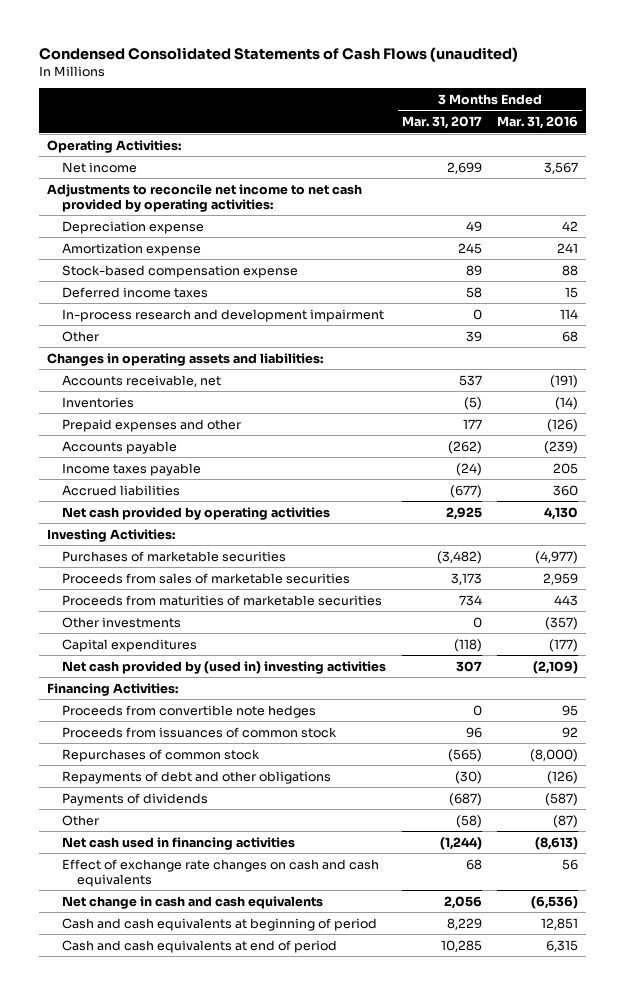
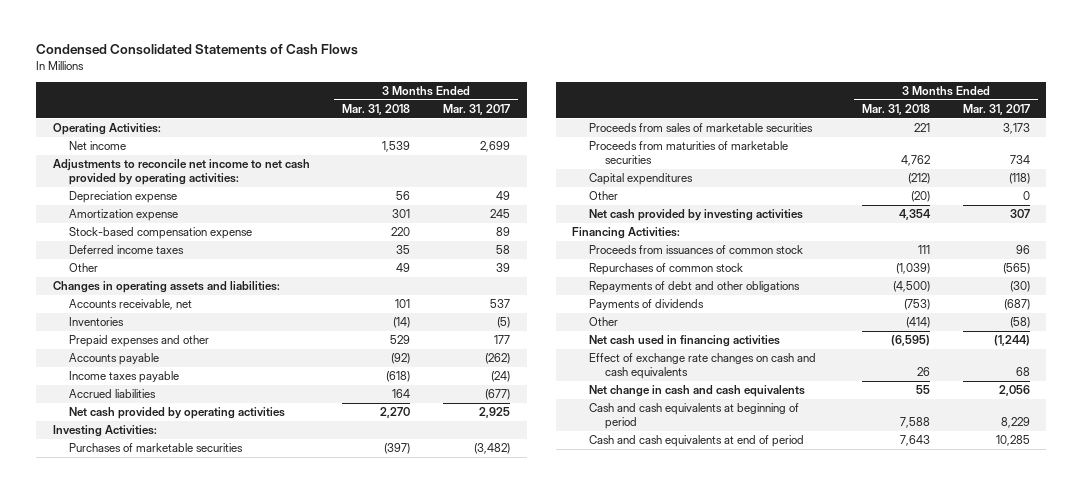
- Condensed Consolidated Statements of Cash Flows (unaudited)
+ Condensed Consolidated Statements of Cash Flows
- | 3 Months Ended Mar. 31, 2017 | 3 Months Ended Mar. 31, 2016
+ | 3 Months Ended Mar. 31, 2018 | 3 Months Ended Mar. 31, 2017
- In-process research and development impairment | 0 | 114
- Other investments | 0 | (357)
- Net cash provided by (used in) investing activities | 307 | (2,109)
+ Other | (20) | 0
+ Net cash provided by investing activities | 4,354 | 307
- Proceeds from convertible note hedges | 0 | 95

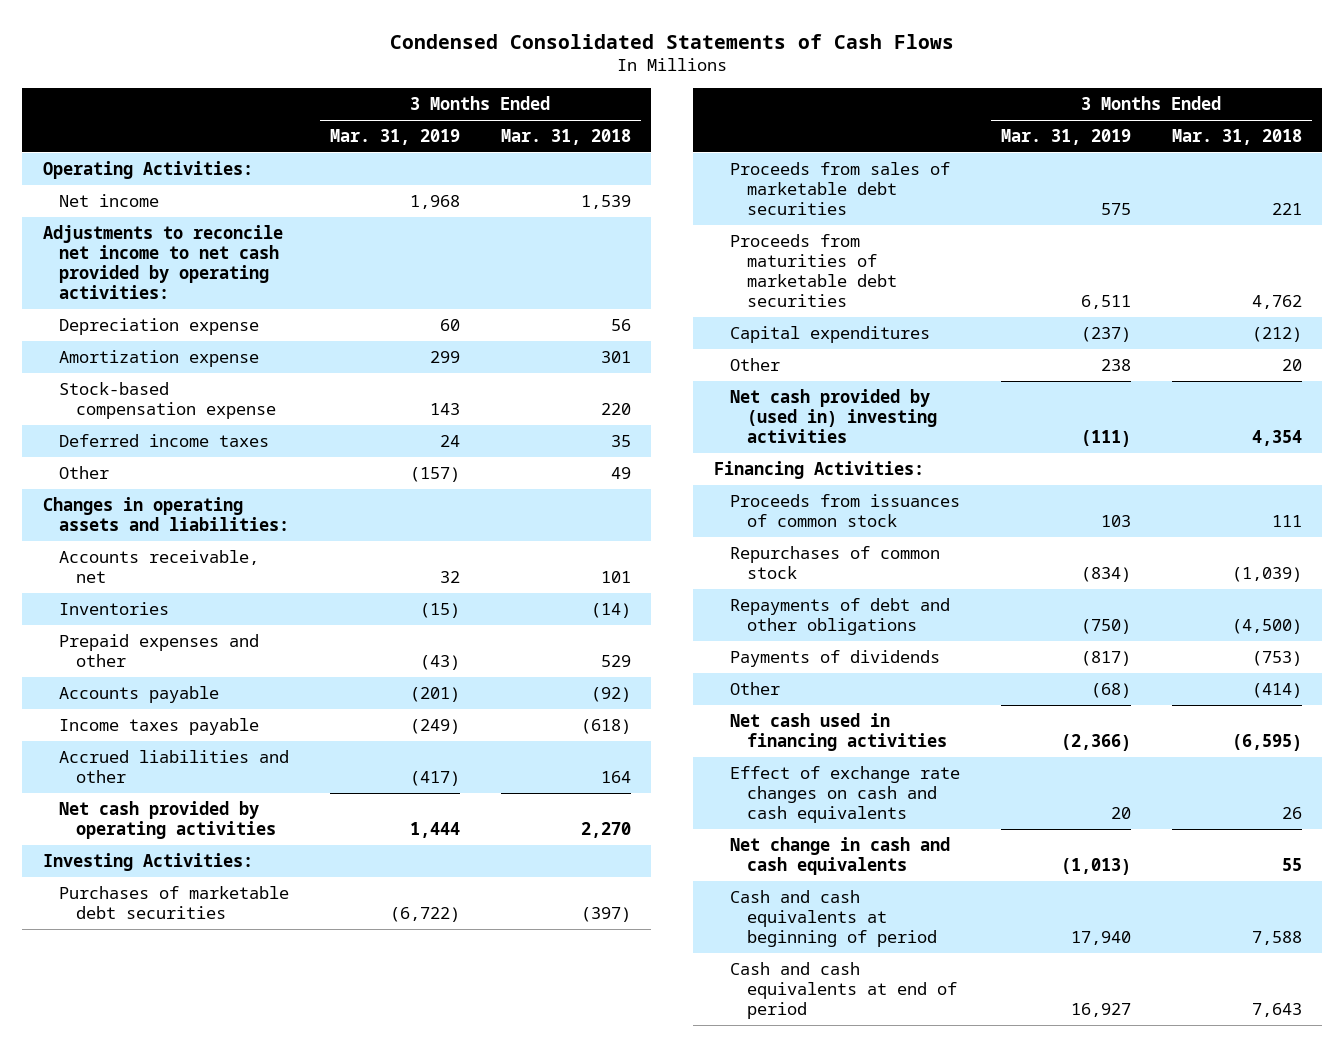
- | 3 Months Ended Mar. 31, 2018 | 3 Months Ended Mar. 31, 2017
+ | 3 Months Ended Mar. 31, 2019 | 3 Months Ended Mar. 31, 2018
- Accrued liabilities | 164 | (677)
+ Accrued liabilities and other | (417) | 164
- Purchases of marketable securities | (397) | (3,482)
- Proceeds from sales of marketable securities | 221 | 3,173
- Proceeds from maturities of marketable securities | 4,762 | 734
+ Purchases of marketable debt securities | (6,722) | (397)
+ Proceeds from sales of marketable debt securities | 575 | 221
+ Proceeds from maturities of marketable debt securities | 6,511 | 4,762
- Other | (20) | 0
- Net cash provided by investing activities | 4,354 | 307
+ Other | 238 | 20
+ Net cash provided by (used in) investing activities | (111) | 4,354

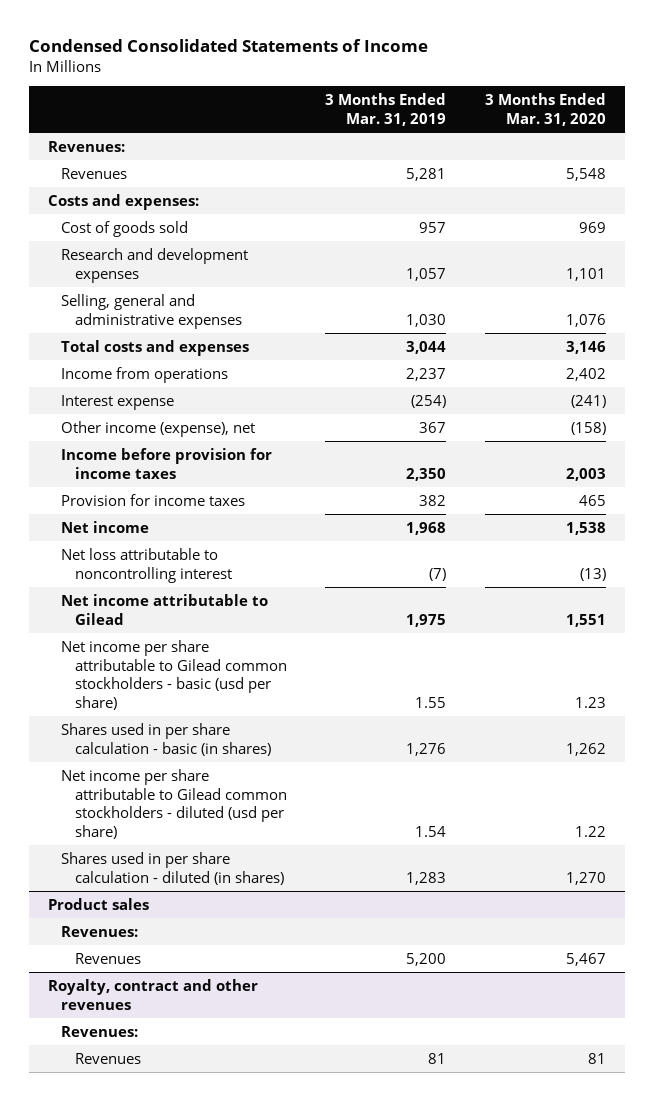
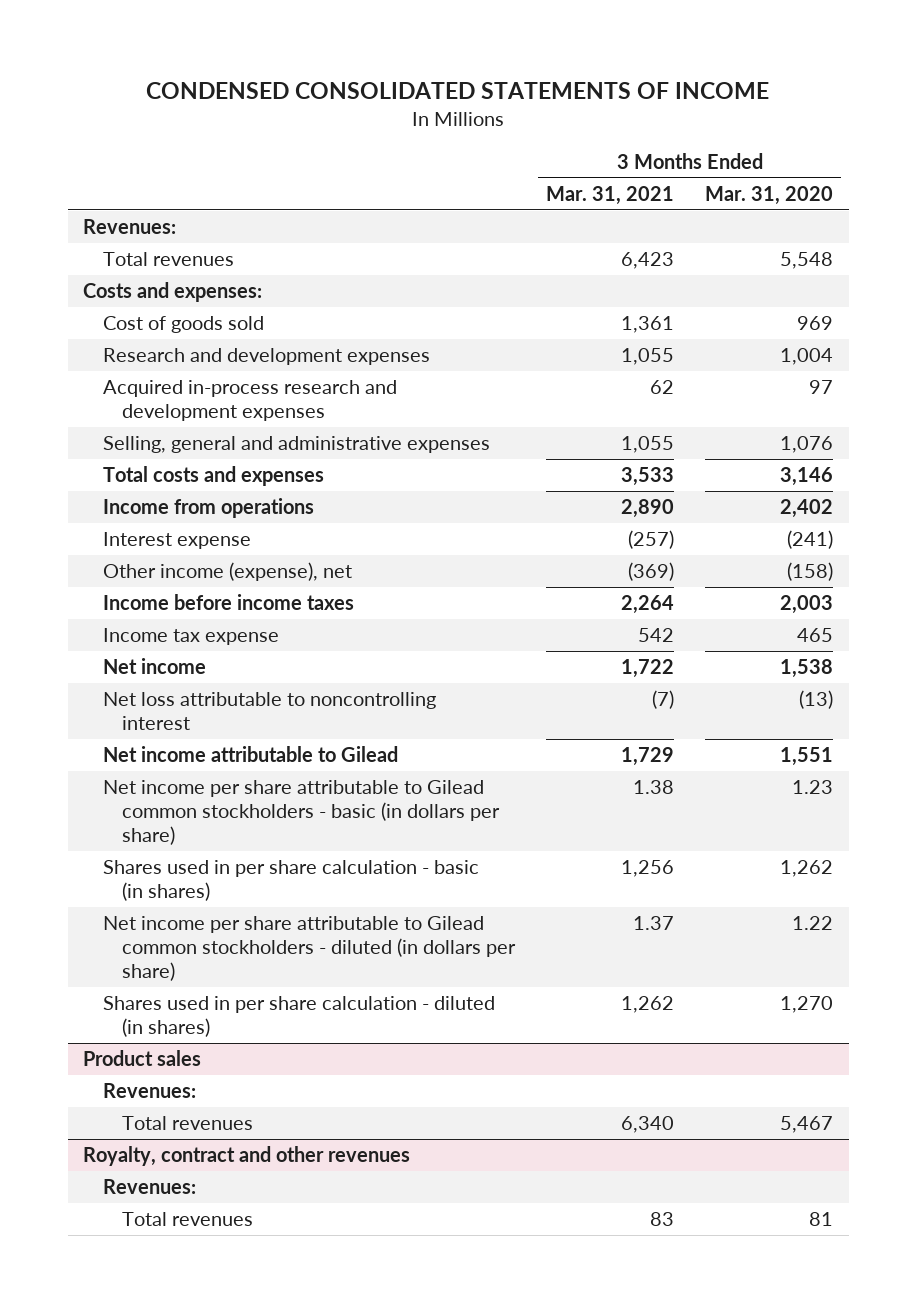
- Condensed Consolidated Statements of Income
+ CONDENSED CONSOLIDATED STATEMENTS OF INCOME
- | 3 Months Ended Mar. 31, 2019 | 3 Months Ended Mar. 31, 2020
+ | 3 Months Ended Mar. 31, 2021 | 3 Months Ended Mar. 31, 2020
- Revenues | 5,281 | 5,548
+ Total revenues | 6,423 | 5,548
- Research and development expenses | 1,057 | 1,101
+ Research and development expenses | 1,055 | 1,004
+ Acquired in-process research and development expenses | 62 | 97
- Income before provision for income taxes | 2,350 | 2,003
- Provision for income taxes | 382 | 465
+ Income before income taxes | 2,264 | 2,003
+ Income tax expense | 542 | 465
- Net income per share attributable to Gilead common stockholders - basic (usd per share) | 1.55 | 1.23
+ Net income per share attributable to Gilead common stockholders - basic (in dollars per share) | 1.38 | 1.23
- Net income per share attributable to Gilead common stockholders - diluted (usd per share) | 1.54 | 1.22
+ Net income per share attributable to Gilead common stockholders - diluted (in dollars per share) | 1.37 | 1.22
@ Product sales
- Revenues | 5,200 | 5,467
+ Total revenues | 6,340 | 5,467
@ Royalty, contract and other revenues
- Revenues | 81 | 81
+ Total revenues | 83 | 81

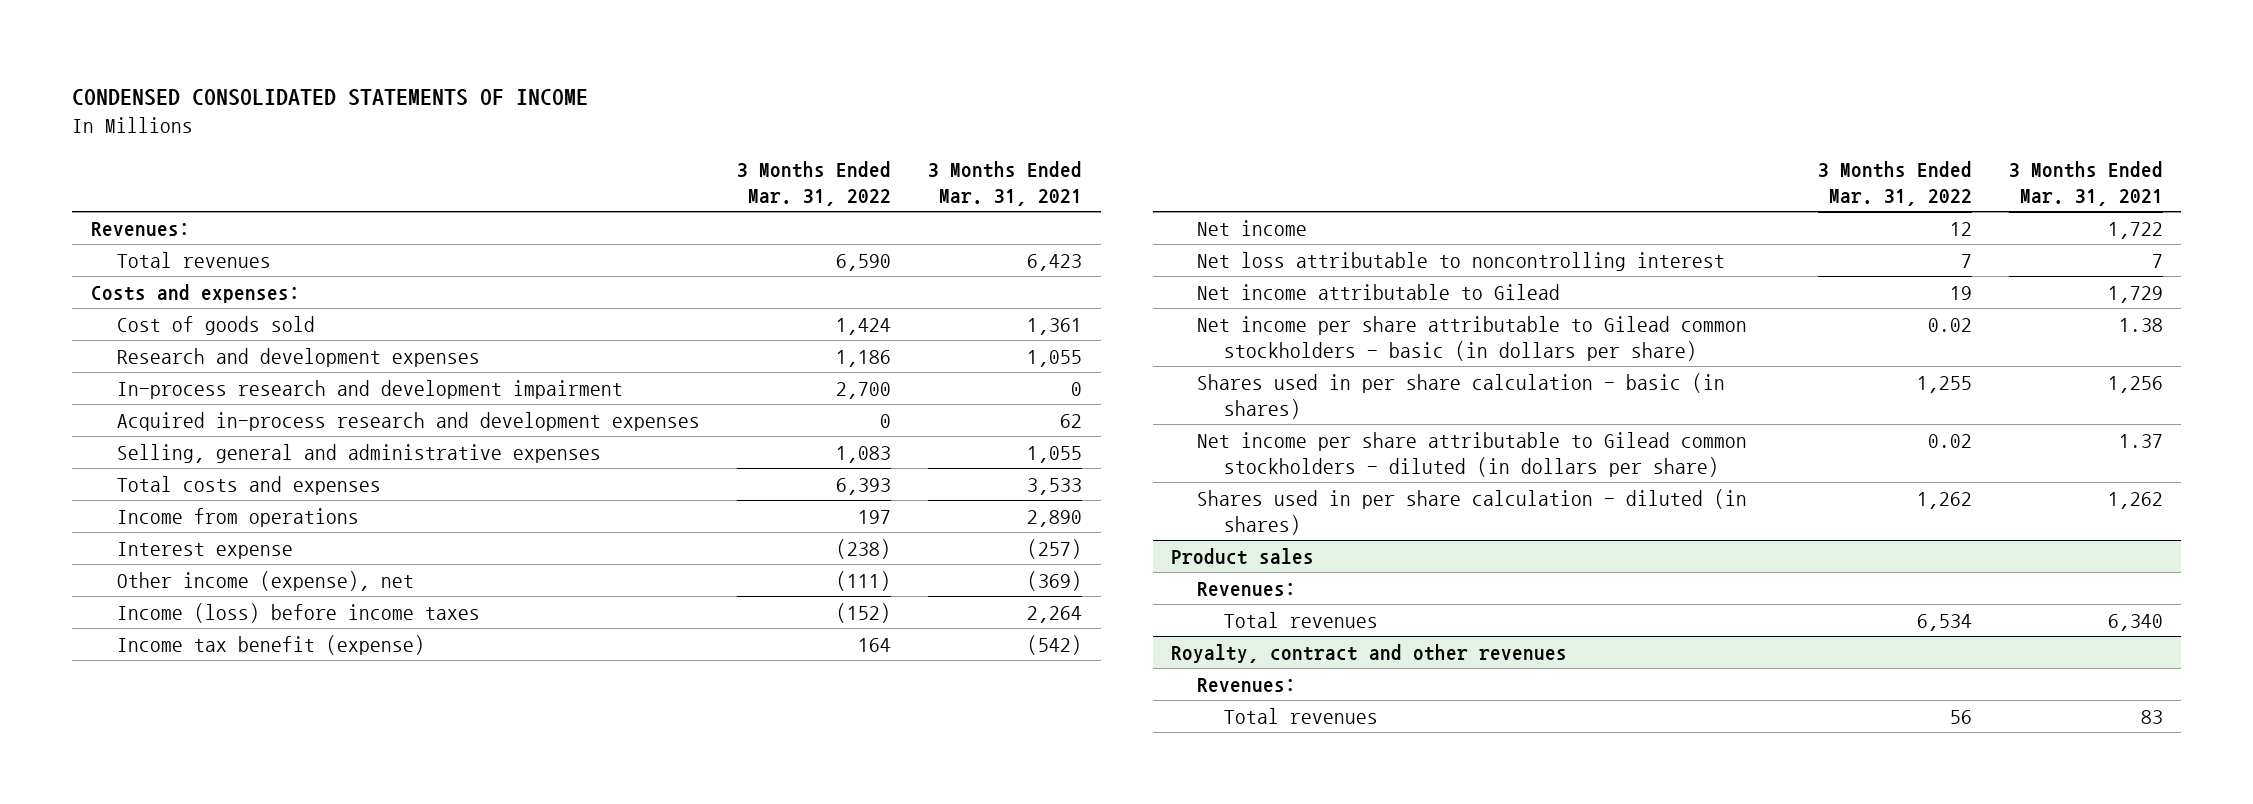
- | 3 Months Ended Mar. 31, 2021 | 3 Months Ended Mar. 31, 2020
+ | 3 Months Ended Mar. 31, 2022 | 3 Months Ended Mar. 31, 2021
+ In-process research and development impairment | 2,700 | 0
- Income before income taxes | 2,264 | 2,003
- Income tax expense | 542 | 465
+ Income (loss) before income taxes | (152) | 2,264
+ Income tax benefit (expense) | 164 | (542)
- Net loss attributable to noncontrolling interest | (7) | (13)
+ Net loss attributable to noncontrolling interest | 7 | 7

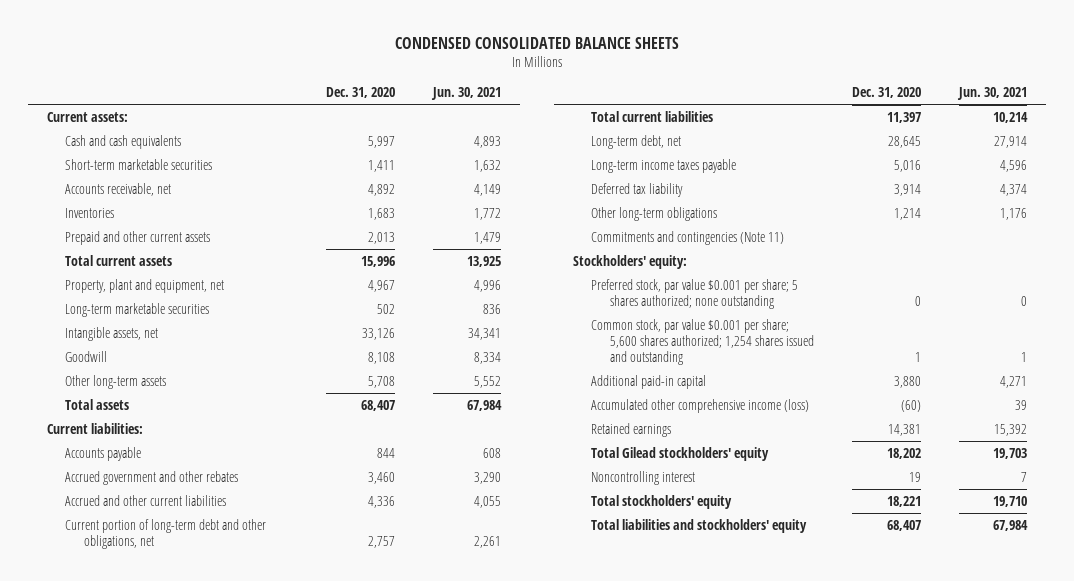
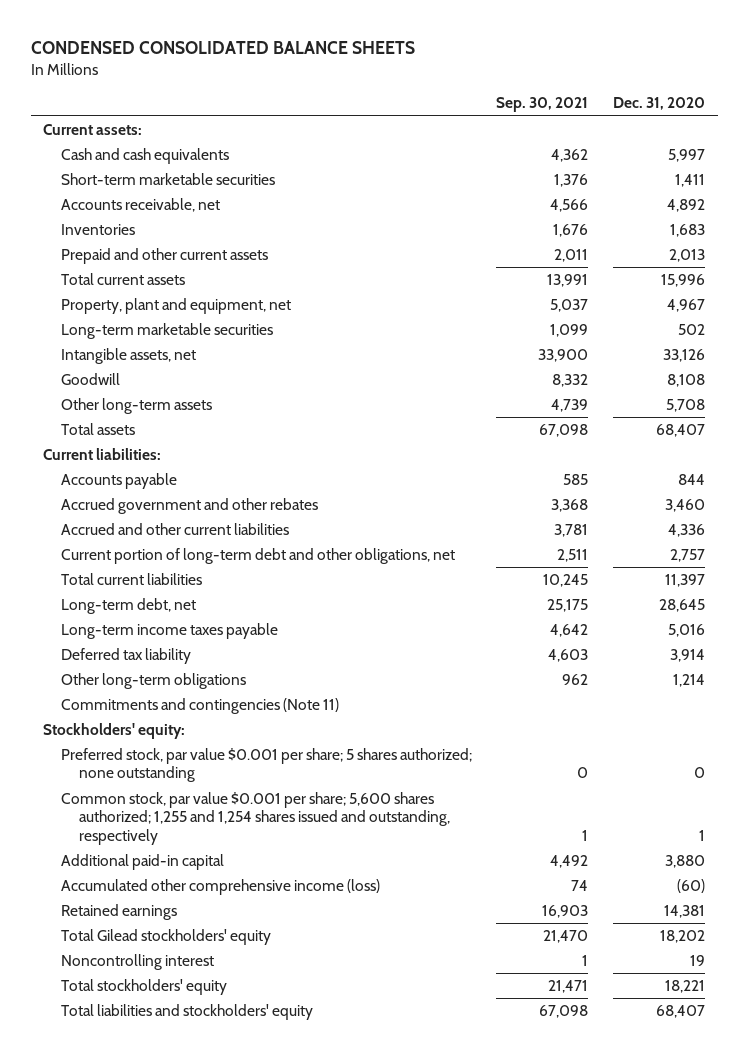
- | Dec. 31, 2020 | Jun. 30, 2021
+ | Sep. 30, 2021 | Dec. 31, 2020
- Common stock, par value $0.001 per share; 5,600 shares authorized; 1,254 shares issued and outstanding | 1 | 1
+ Common stock, par value $0.001 per share; 5,600 shares authorized; 1,255 and 1,254 shares issued and outstanding, respectively | 1 | 1

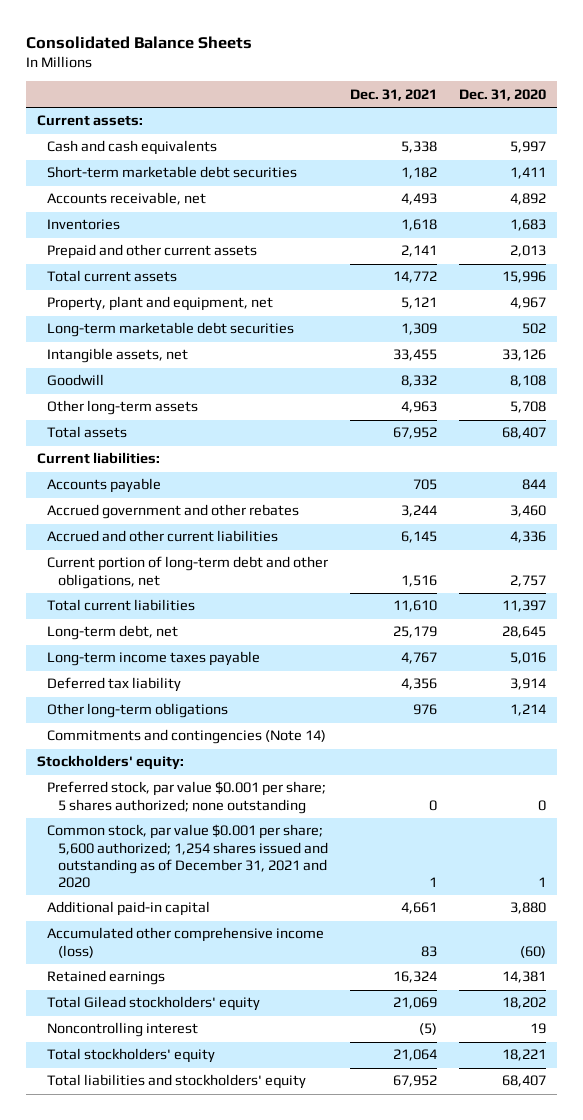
- CONDENSED CONSOLIDATED BALANCE SHEETS
+ Consolidated Balance Sheets
- | Sep. 30, 2021 | Dec. 31, 2020
+ | Dec. 31, 2021 | Dec. 31, 2020
- Short-term marketable securities | 1,376 | 1,411
+ Short-term marketable debt securities | 1,182 | 1,411
- Long-term marketable securities | 1,099 | 502
+ Long-term marketable debt securities | 1,309 | 502
- Commitments and contingencies (Note 11)
+ Commitments and contingencies (Note 14)
- Common stock, par value $0.001 per share; 5,600 shares authorized; 1,255 and 1,254 shares issued and outstanding, respectively | 1 | 1
+ Common stock, par value $0.001 per share; 5,600 authorized; 1,254 shares issued and outstanding as of December 31, 2021 and 2020 | 1 | 1

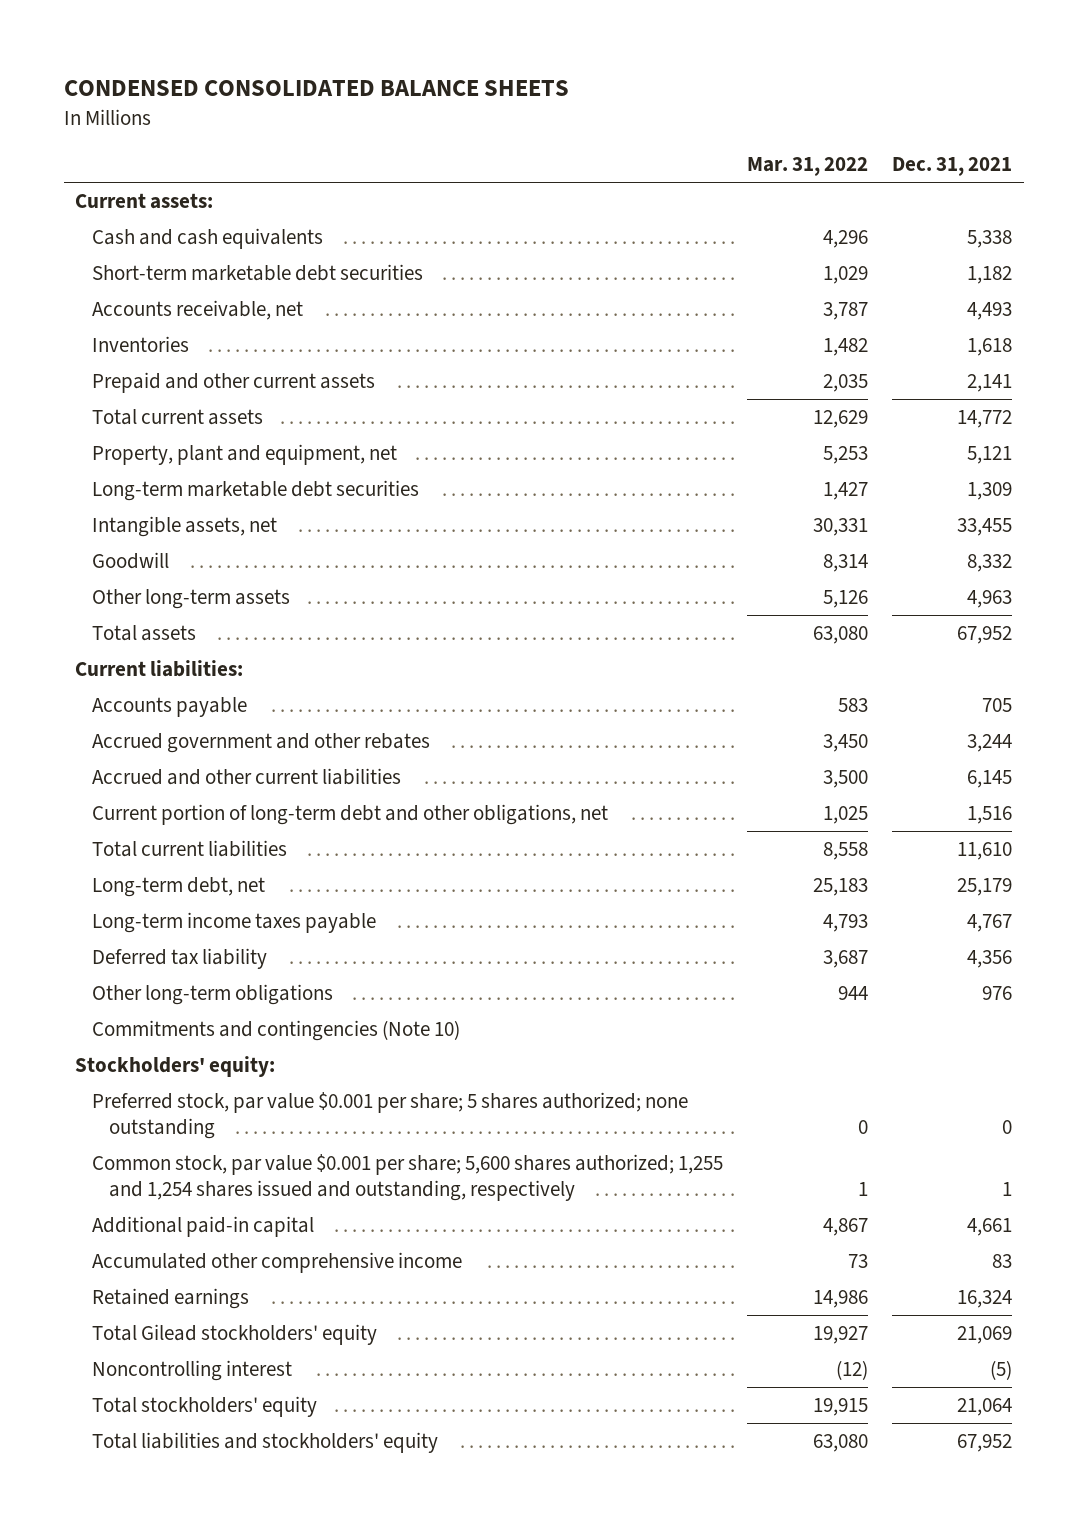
- Consolidated Balance Sheets
+ CONDENSED CONSOLIDATED BALANCE SHEETS
- | Dec. 31, 2021 | Dec. 31, 2020
+ | Mar. 31, 2022 | Dec. 31, 2021
- Commitments and contingencies (Note 14)
+ Commitments and contingencies (Note 10)
- Common stock, par value $0.001 per share; 5,600 authorized; 1,254 shares issued and outstanding as of December 31, 2021 and 2020 | 1 | 1
+ Common stock, par value $0.001 per share; 5,600 shares authorized; 1,255 and 1,254 shares issued and outstanding, respectively | 1 | 1
- Accumulated other comprehensive income (loss) | 83 | (60)
+ Accumulated other comprehensive income | 73 | 83

